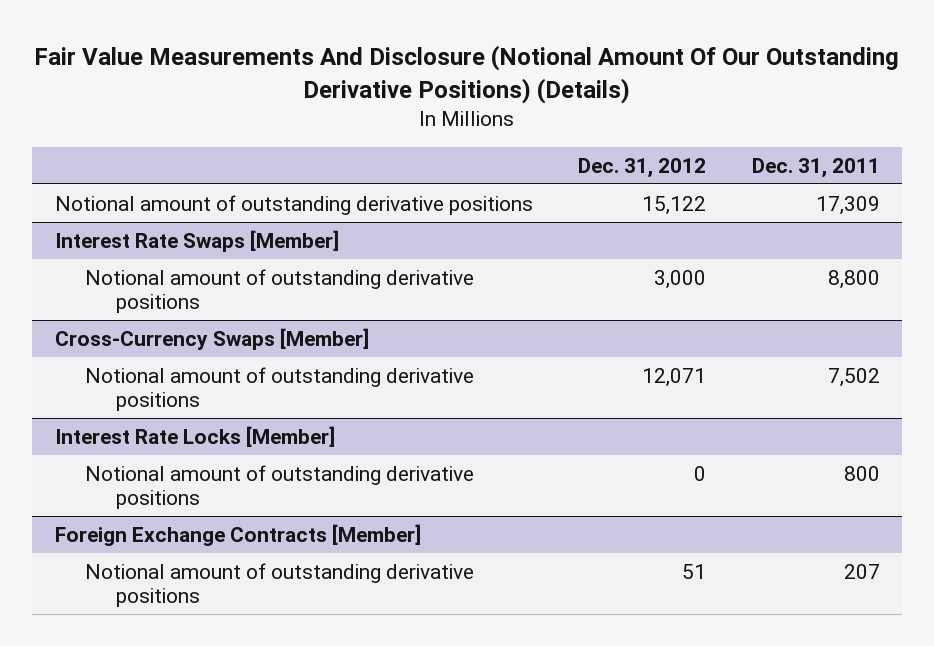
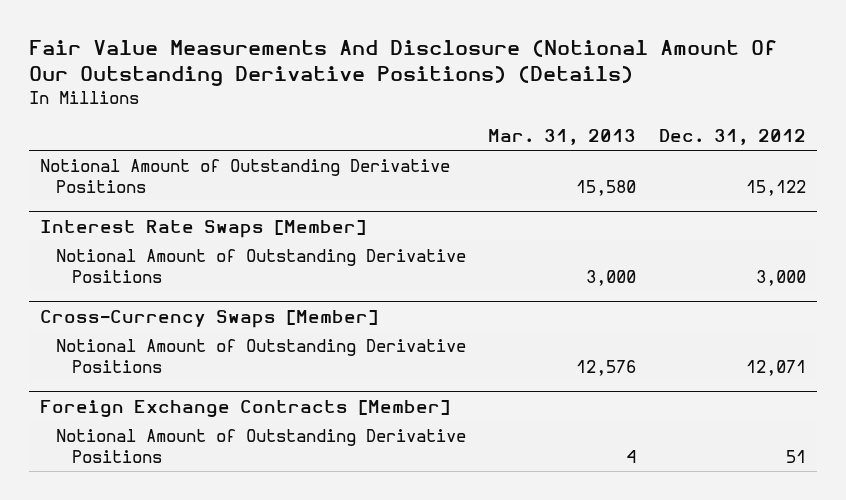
- | Dec. 31, 2012 | Dec. 31, 2011
+ | Mar. 31, 2013 | Dec. 31, 2012
- Notional amount of outstanding derivative positions | 15,122 | 17,309
+ Notional Amount of Outstanding Derivative Positions | 15,580 | 15,122
@ Interest Rate Swaps [Member]
- Notional amount of outstanding derivative positions | 3,000 | 8,800
+ Notional Amount of Outstanding Derivative Positions | 3,000 | 3,000
@ Cross-Currency Swaps [Member]
- Notional amount of outstanding derivative positions | 12,071 | 7,502
- Interest Rate Locks [Member]
- Notional amount of outstanding derivative positions | 0 | 800
@ Cross-Currency Swaps [Member]
+ Notional Amount of Outstanding Derivative Positions | 12,576 | 12,071
@ Foreign Exchange Contracts [Member]
- Notional amount of outstanding derivative positions | 51 | 207
+ Notional Amount of Outstanding Derivative Positions | 4 | 51

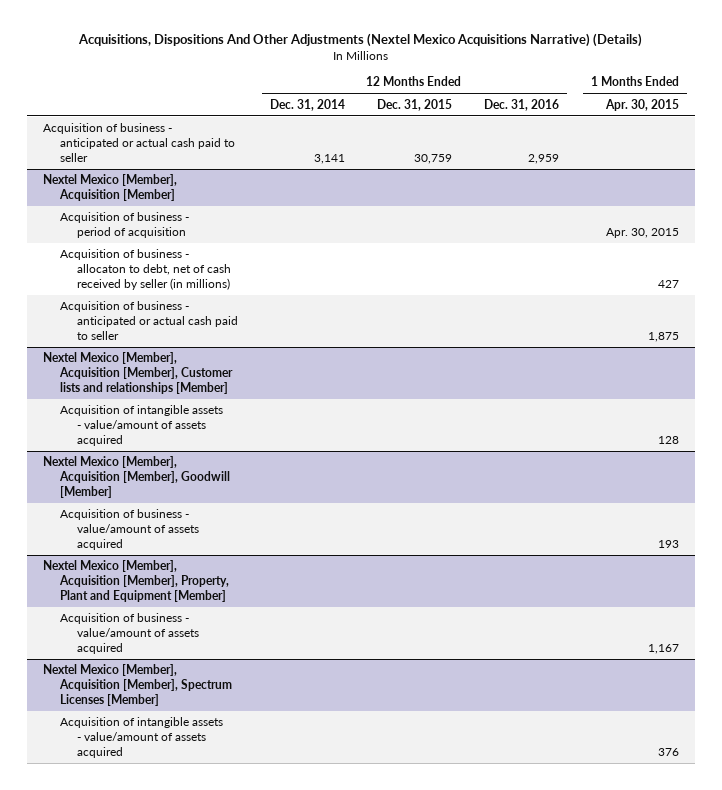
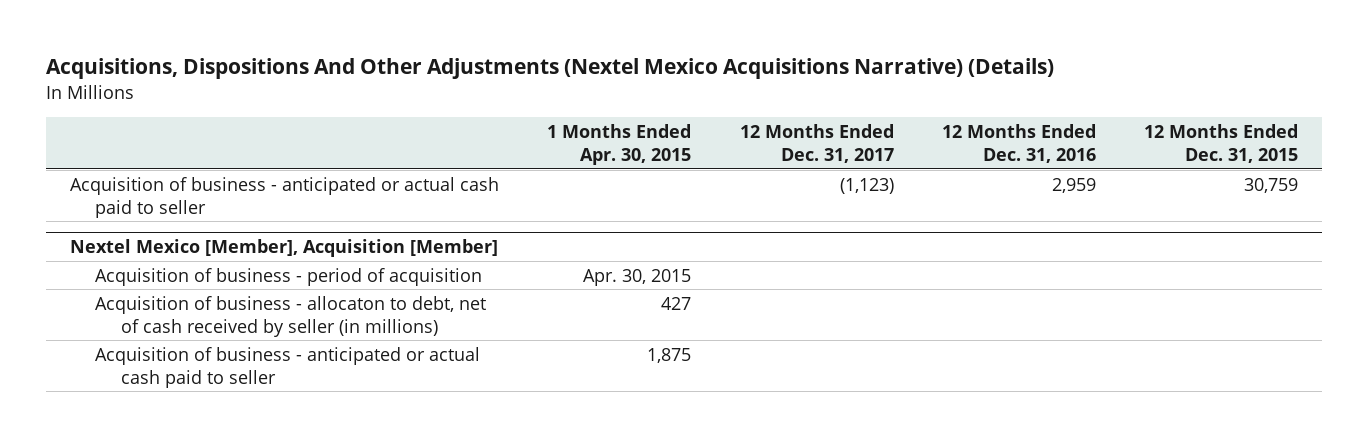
- | 12 Months Ended Dec. 31, 2014 | 12 Months Ended Dec. 31, 2015 | 12 Months Ended Dec. 31, 2016 | 1 Months Ended Apr. 30, 2015
+ | 1 Months Ended Apr. 30, 2015 | 12 Months Ended Dec. 31, 2017 | 12 Months Ended Dec. 31, 2016 | 12 Months Ended Dec. 31, 2015
- Nextel Mexico [Member], Acquisition [Member], Customer lists and relationships [Member]
- Acquisition of intangible assets - value/amount of assets acquired | | | | 128
- Nextel Mexico [Member], Acquisition [Member], Goodwill [Member]
- Acquisition of business - value/amount of assets acquired | | | | 193
- Nextel Mexico [Member], Acquisition [Member], Property, Plant and Equipment [Member]
- Acquisition of business - value/amount of assets acquired | | | | 1,167
- Nextel Mexico [Member], Acquisition [Member], Spectrum Licenses [Member]
- Acquisition of intangible assets - value/amount of assets acquired | | | | 376

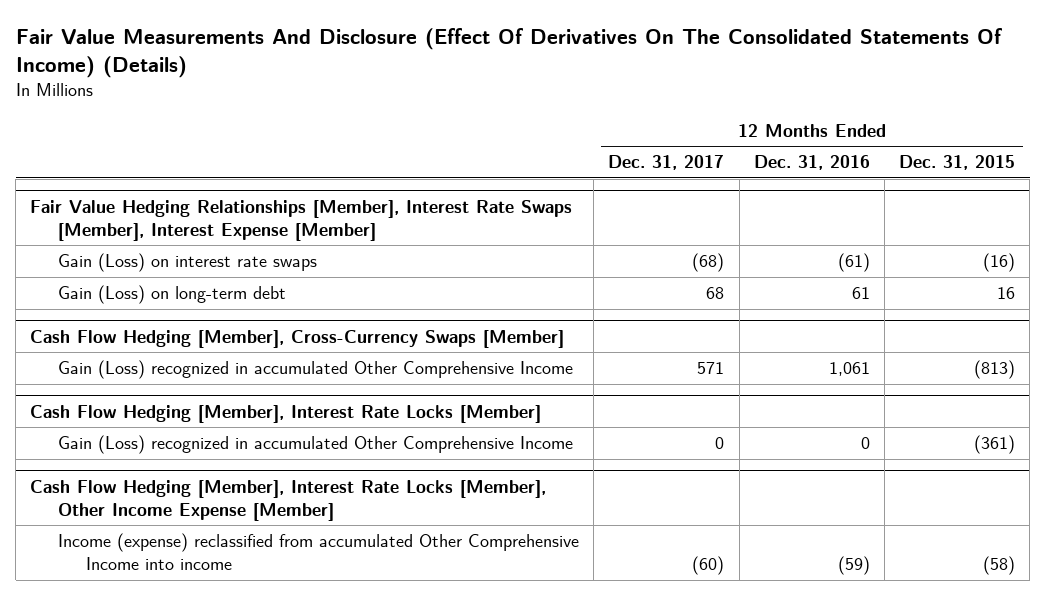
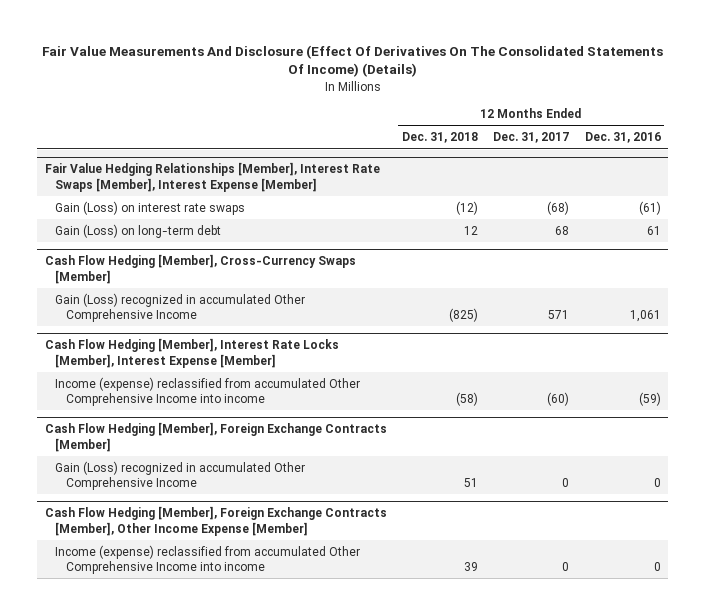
- | 12 Months Ended Dec. 31, 2017 | 12 Months Ended Dec. 31, 2016 | 12 Months Ended Dec. 31, 2015
+ | 12 Months Ended Dec. 31, 2018 | 12 Months Ended Dec. 31, 2017 | 12 Months Ended Dec. 31, 2016
- Cash Flow Hedging [Member], Interest Rate Locks [Member]
- Gain (Loss) recognized in accumulated Other Comprehensive Income | 0 | 0 | (361)
- Cash Flow Hedging [Member], Interest Rate Locks [Member], Other Income Expense [Member]
+ Cash Flow Hedging [Member], Interest Rate Locks [Member], Interest Expense [Member]
+ Cash Flow Hedging [Member], Foreign Exchange Contracts [Member]
+ Gain (Loss) recognized in accumulated Other Comprehensive Income | 51 | 0 | 0
+ Cash Flow Hedging [Member], Foreign Exchange Contracts [Member], Other Income Expense [Member]
+ Income (expense) reclassified from accumulated Other Comprehensive Income into income | 39 | 0 | 0

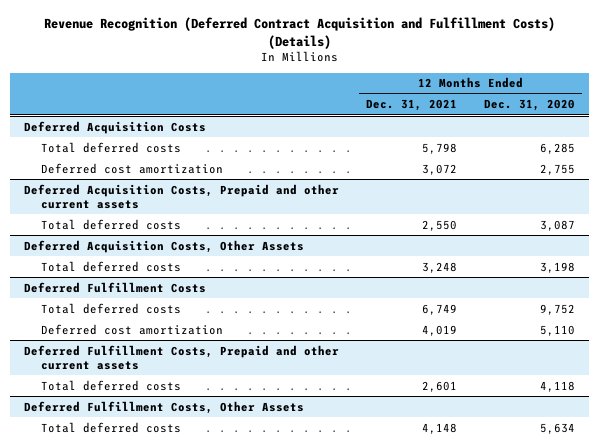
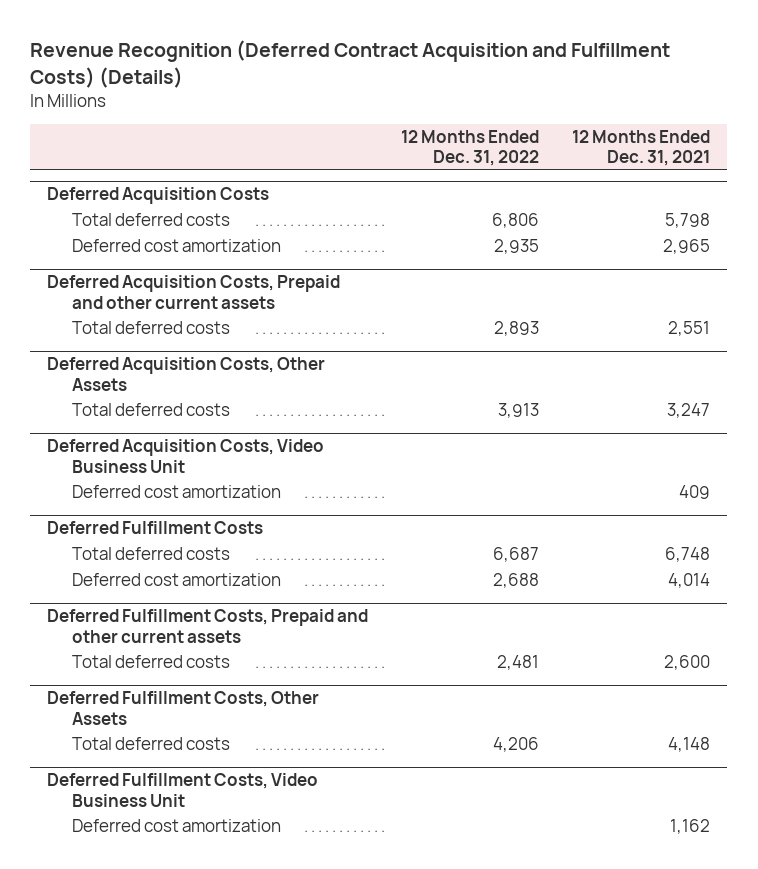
- | 12 Months Ended Dec. 31, 2021 | 12 Months Ended Dec. 31, 2020
+ | 12 Months Ended Dec. 31, 2022 | 12 Months Ended Dec. 31, 2021
@ Deferred Acquisition Costs
- Deferred cost amortization | 3,072 | 2,755
+ Deferred cost amortization | 2,935 | 2,965
@ Deferred Acquisition Costs, Prepaid and other current assets
- Total deferred costs | 2,550 | 3,087
+ Total deferred costs | 2,893 | 2,551
@ Deferred Acquisition Costs, Other Assets
- Total deferred costs | 3,248 | 3,198
+ Total deferred costs | 3,913 | 3,247
+ Deferred Acquisition Costs, Video Business Unit
+ Deferred cost amortization | | 409
@ Deferred Fulfillment Costs
- Total deferred costs | 6,749 | 9,752
- Deferred cost amortization | 4,019 | 5,110
+ Total deferred costs | 6,687 | 6,748
+ Deferred cost amortization | 2,688 | 4,014
@ Deferred Fulfillment Costs, Prepaid and other current assets
- Total deferred costs | 2,601 | 4,118
+ Total deferred costs | 2,481 | 2,600
+ Deferred Fulfillment Costs, Video Business Unit
+ Deferred cost amortization | | 1,162

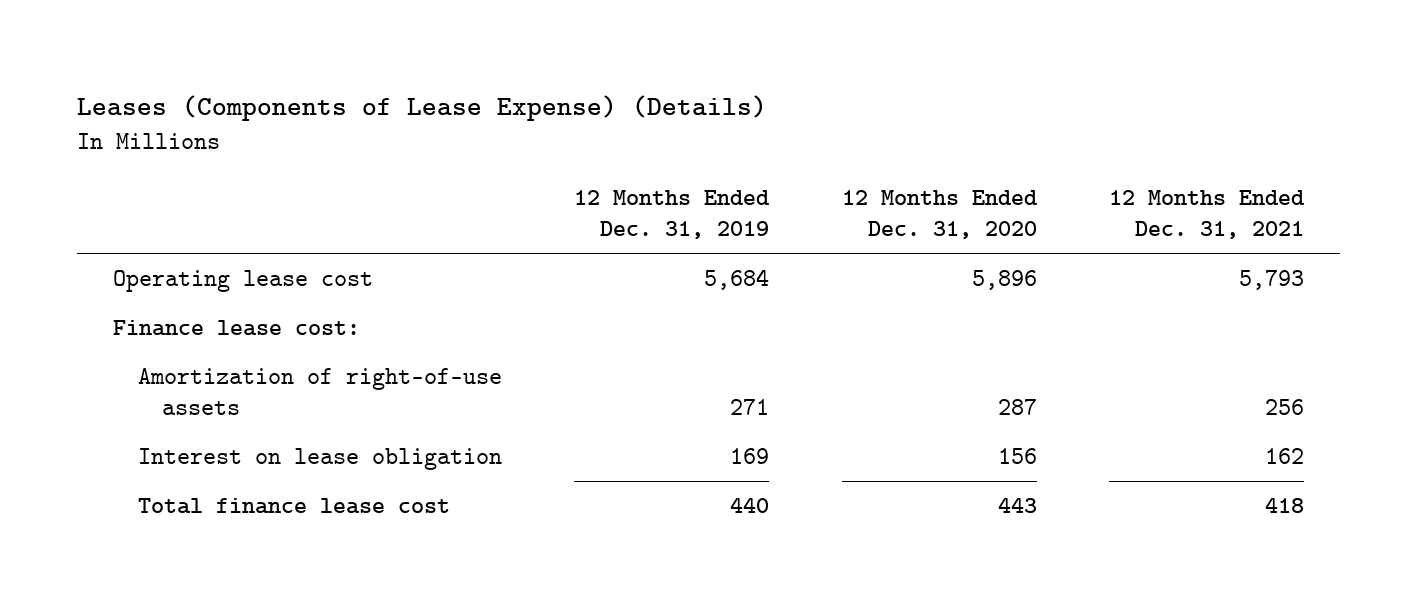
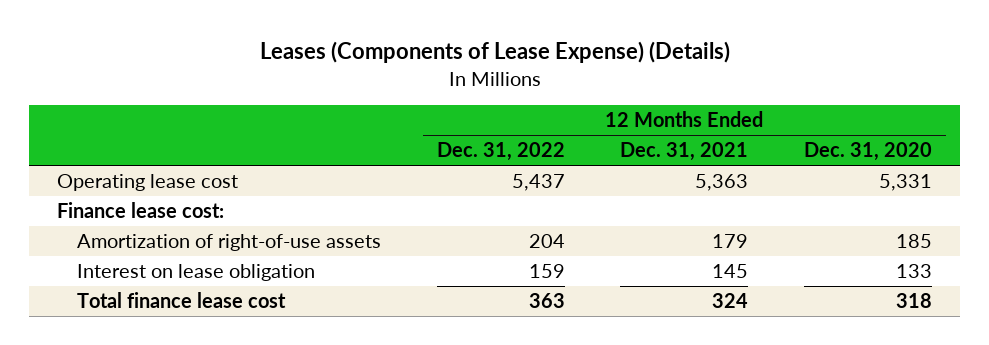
- | 12 Months Ended Dec. 31, 2019 | 12 Months Ended Dec. 31, 2020 | 12 Months Ended Dec. 31, 2021
+ | 12 Months Ended Dec. 31, 2022 | 12 Months Ended Dec. 31, 2021 | 12 Months Ended Dec. 31, 2020
- Operating lease cost | 5,684 | 5,896 | 5,793
+ Operating lease cost | 5,437 | 5,363 | 5,331
- Amortization of right-of-use assets | 271 | 287 | 256
- Interest on lease obligation | 169 | 156 | 162
- Total finance lease cost | 440 | 443 | 418
+ Amortization of right-of-use assets | 204 | 179 | 185
+ Interest on lease obligation | 159 | 145 | 133
+ Total finance lease cost | 363 | 324 | 318

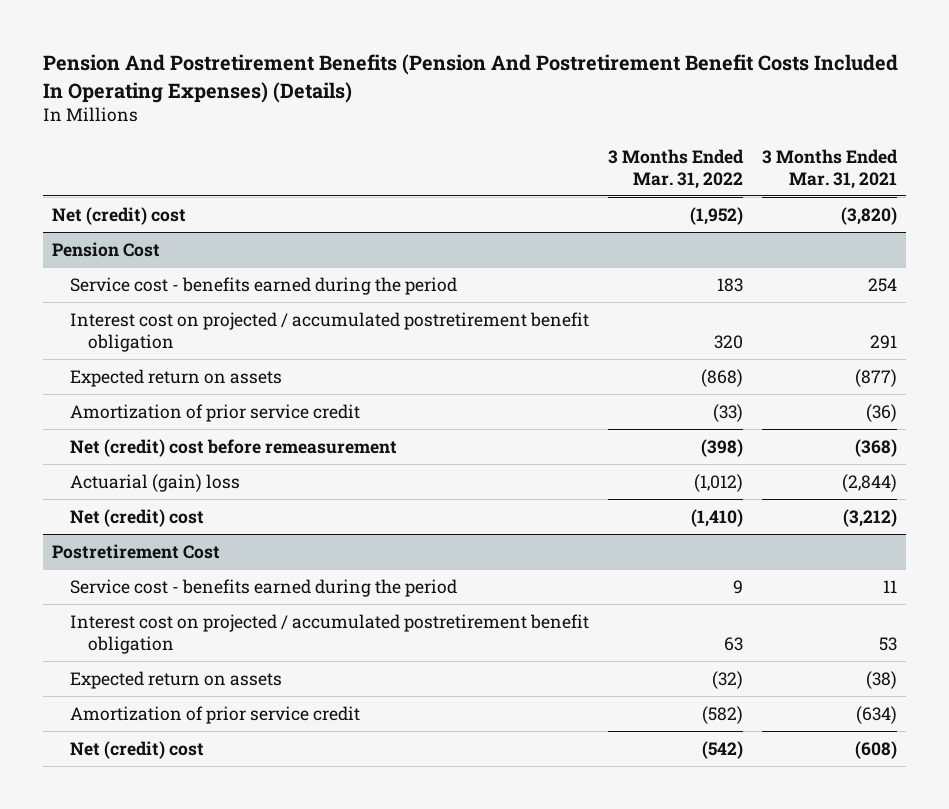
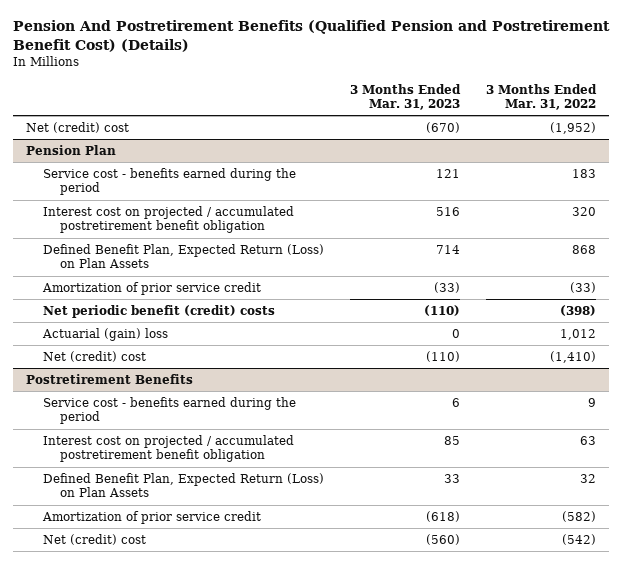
- Pension And Postretirement Benefits (Pension And Postretirement Benefit Costs Included In Operating Expenses) (Details)
+ Pension And Postretirement Benefits (Qualified Pension and Postretirement Benefit Cost) (Details)
- | 3 Months Ended Mar. 31, 2022 | 3 Months Ended Mar. 31, 2021
+ | 3 Months Ended Mar. 31, 2023 | 3 Months Ended Mar. 31, 2022
- Pension Cost
+ Pension Plan
- Expected return on assets | (868) | (877)
+ Defined Benefit Plan, Expected Return (Loss) on Plan Assets | 714 | 868
- Net (credit) cost before remeasurement | (398) | (368)
- Actuarial (gain) loss | (1,012) | (2,844)
+ Net periodic benefit (credit) costs | (110) | (398)
+ Actuarial (gain) loss | 0 | 1,012
- Postretirement Cost
+ Postretirement Benefits
- Expected return on assets | (32) | (38)
+ Defined Benefit Plan, Expected Return (Loss) on Plan Assets | 33 | 32

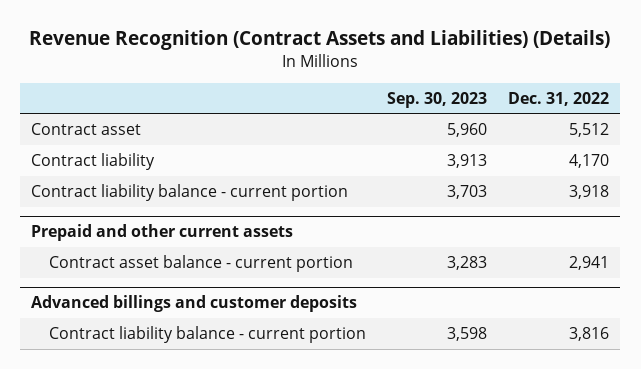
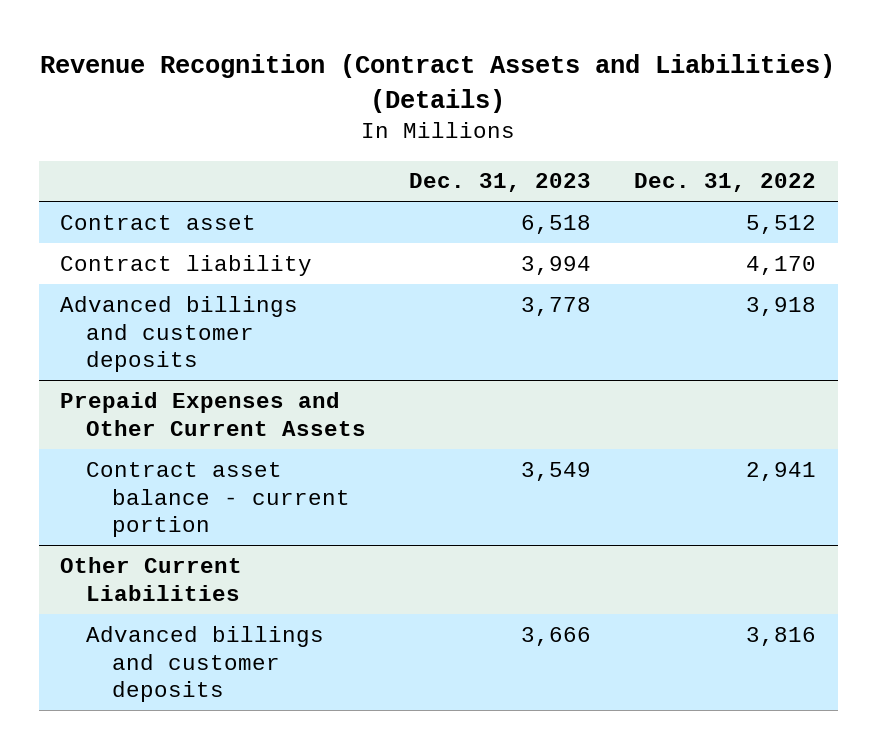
- | Sep. 30, 2023 | Dec. 31, 2022
+ | Dec. 31, 2023 | Dec. 31, 2022
- Contract liability balance - current portion | 3,703 | 3,918
- Prepaid and other current assets
+ Advanced billings and customer deposits | 3,778 | 3,918
+ Prepaid Expenses and Other Current Assets
- Advanced billings and customer deposits
- Contract liability balance - current portion | 3,598 | 3,816
+ Other Current Liabilities
+ Advanced billings and customer deposits | 3,666 | 3,816

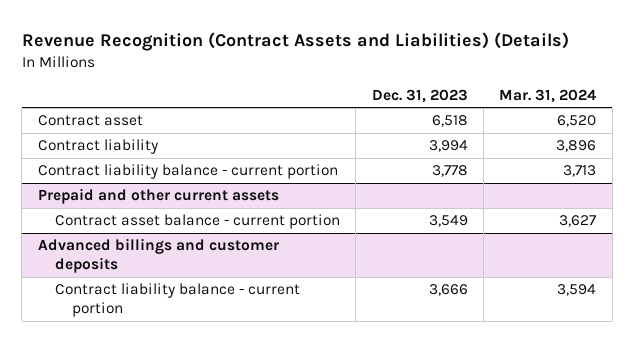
- | Dec. 31, 2023 | Dec. 31, 2022
+ | Dec. 31, 2023 | Mar. 31, 2024
- Advanced billings and customer deposits | 3,778 | 3,918
- Prepaid Expenses and Other Current Assets
+ Contract liability balance - current portion | 3,778 | 3,713
+ Prepaid and other current assets
- Other Current Liabilities
- Advanced billings and customer deposits | 3,666 | 3,816
+ Advanced billings and customer deposits
+ Contract liability balance - current portion | 3,666 | 3,594

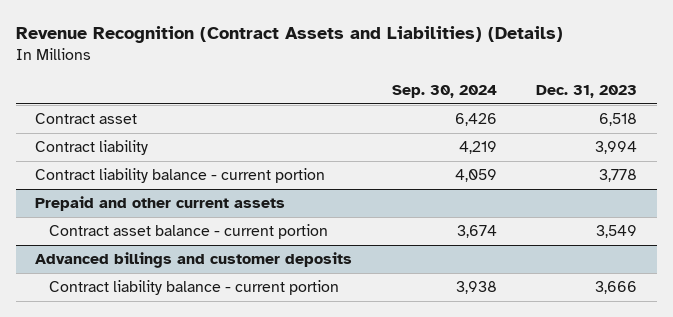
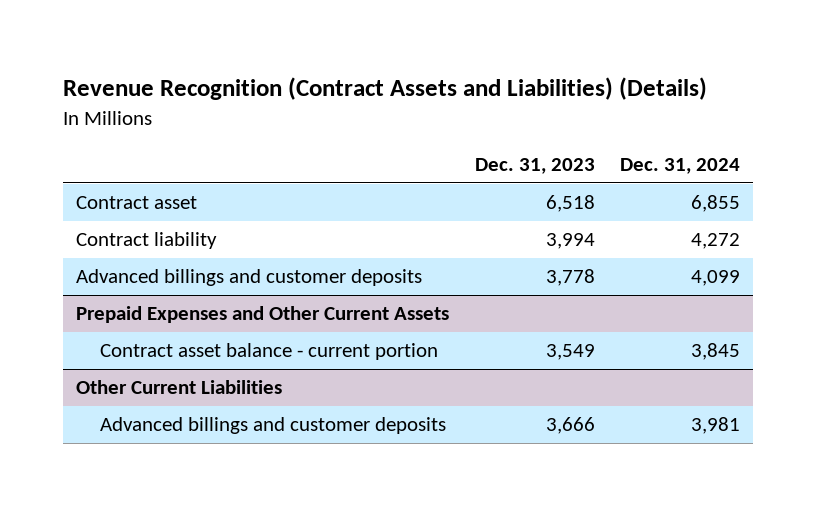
- | Sep. 30, 2024 | Dec. 31, 2023
+ | Dec. 31, 2023 | Dec. 31, 2024
- Contract liability balance - current portion | 4,059 | 3,778
- Prepaid and other current assets
+ Advanced billings and customer deposits | 3,778 | 4,099
+ Prepaid Expenses and Other Current Assets
- Advanced billings and customer deposits
- Contract liability balance - current portion | 3,938 | 3,666
+ Other Current Liabilities
+ Advanced billings and customer deposits | 3,666 | 3,981

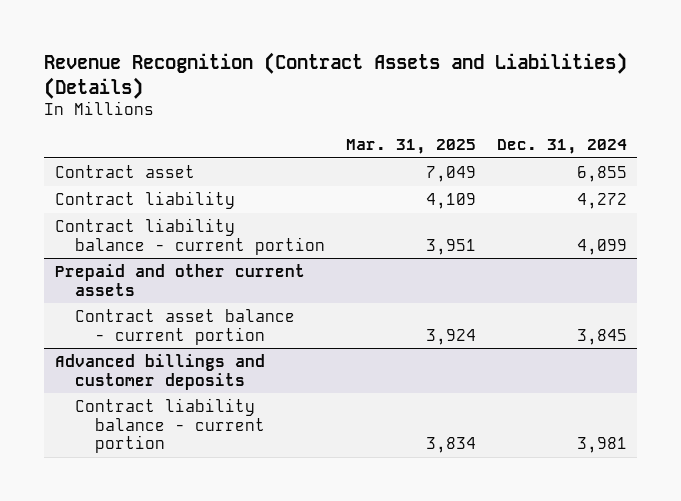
- | Dec. 31, 2023 | Dec. 31, 2024
+ | Mar. 31, 2025 | Dec. 31, 2024
- Advanced billings and customer deposits | 3,778 | 4,099
- Prepaid Expenses and Other Current Assets
+ Contract liability balance - current portion | 3,951 | 4,099
+ Prepaid and other current assets
- Other Current Liabilities
- Advanced billings and customer deposits | 3,666 | 3,981
+ Advanced billings and customer deposits
+ Contract liability balance - current portion | 3,834 | 3,981

